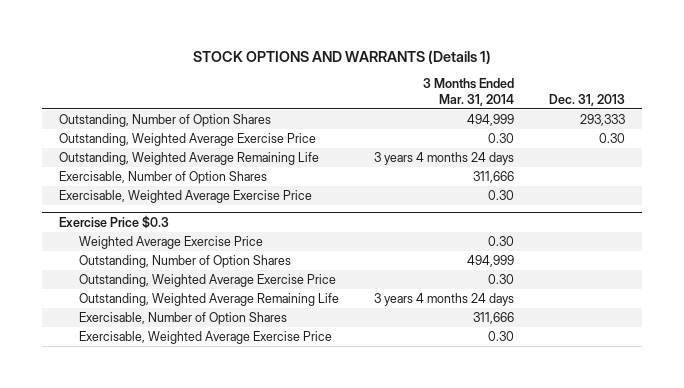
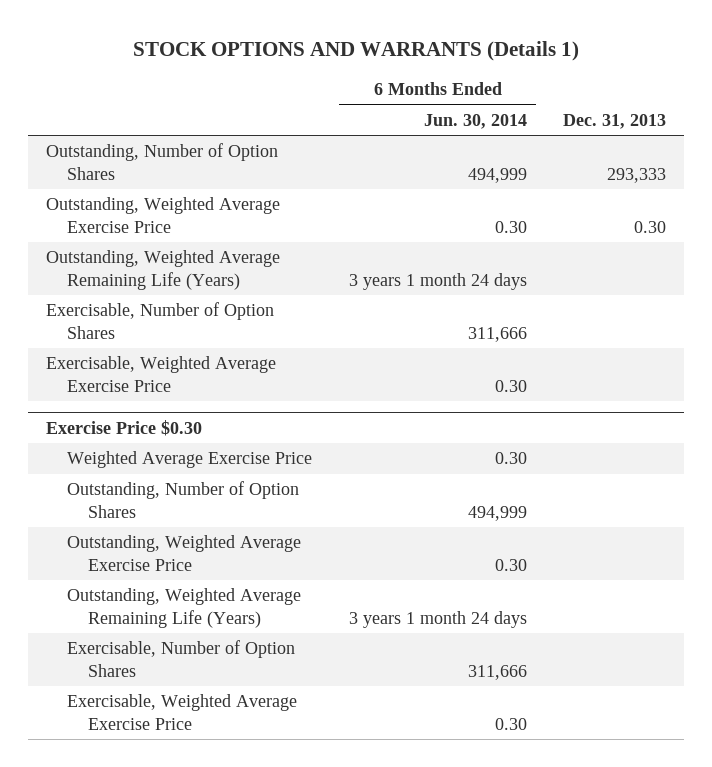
- | 3 Months Ended Mar. 31, 2014 | Dec. 31, 2013
+ | 6 Months Ended Jun. 30, 2014 | Dec. 31, 2013
- Outstanding, Weighted Average Remaining Life | 3 years 4 months 24 days |
+ Outstanding, Weighted Average Remaining Life (Years) | 3 years 1 month 24 days |
- Exercise Price $0.3
+ Exercise Price $0.30
- Outstanding, Weighted Average Remaining Life | 3 years 4 months 24 days |
+ Outstanding, Weighted Average Remaining Life (Years) | 3 years 1 month 24 days |

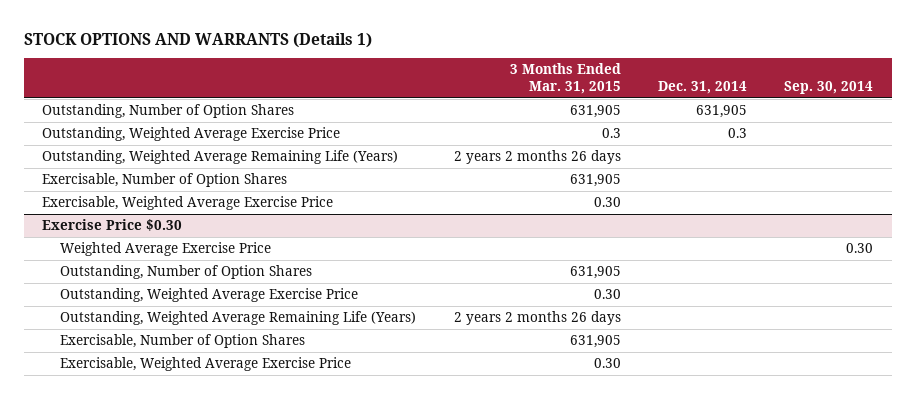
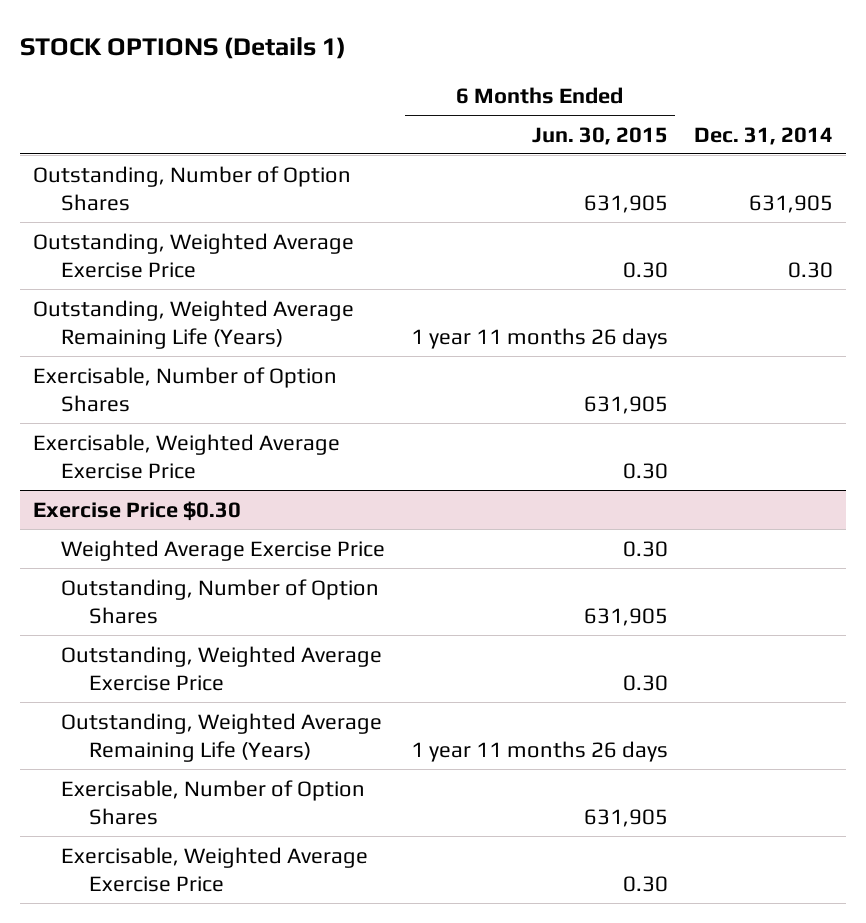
- STOCK OPTIONS AND WARRANTS (Details 1)
+ STOCK OPTIONS (Details 1)
- | 3 Months Ended Mar. 31, 2015 | Dec. 31, 2014 | Sep. 30, 2014
+ | 6 Months Ended Jun. 30, 2015 | Dec. 31, 2014
- Outstanding, Weighted Average Exercise Price | 0.3 | 0.3 |
+ Outstanding, Weighted Average Exercise Price | 0.30 | 0.30

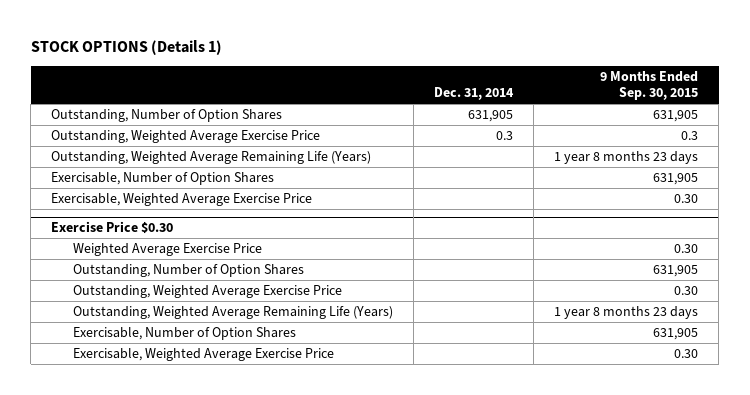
- | 6 Months Ended Jun. 30, 2015 | Dec. 31, 2014
+ | Dec. 31, 2014 | 9 Months Ended Sep. 30, 2015
- Outstanding, Weighted Average Exercise Price | 0.30 | 0.30
+ Outstanding, Weighted Average Exercise Price | 0.3 | 0.3

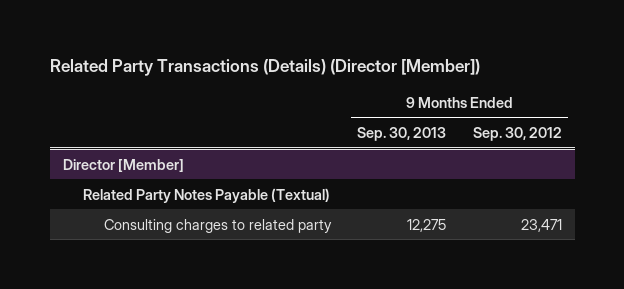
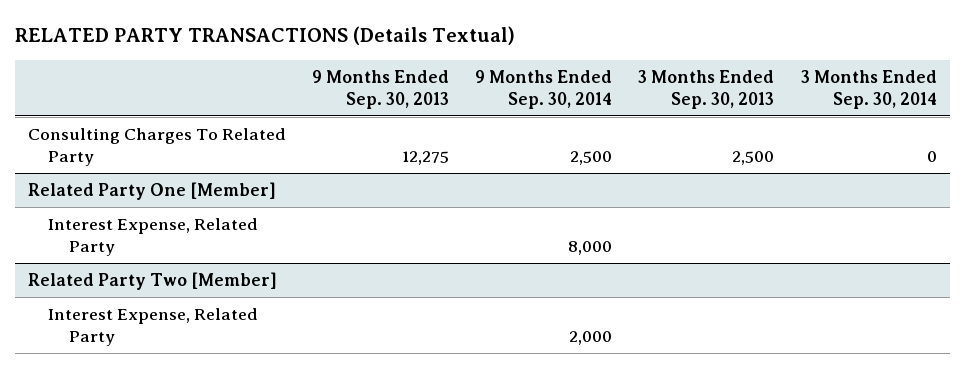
- Related Party Transactions (Details) (Director [Member])
+ RELATED PARTY TRANSACTIONS (Details Textual)
- | 9 Months Ended Sep. 30, 2013 | 9 Months Ended Sep. 30, 2012
+ | 9 Months Ended Sep. 30, 2013 | 9 Months Ended Sep. 30, 2014 | 3 Months Ended Sep. 30, 2013 | 3 Months Ended Sep. 30, 2014
- Director [Member]
- Related Party Notes Payable (Textual)
- Consulting charges to related party | 12,275 | 23,471
+ Consulting Charges To Related Party | 12,275 | 2,500 | 2,500 | 0
+ Related Party One [Member]
+ Interest Expense, Related Party | | 8,000 | |
+ Related Party Two [Member]
+ Interest Expense, Related Party | | 2,000 | |

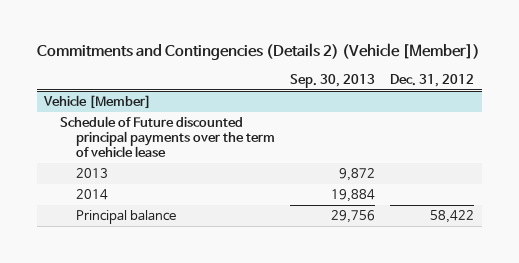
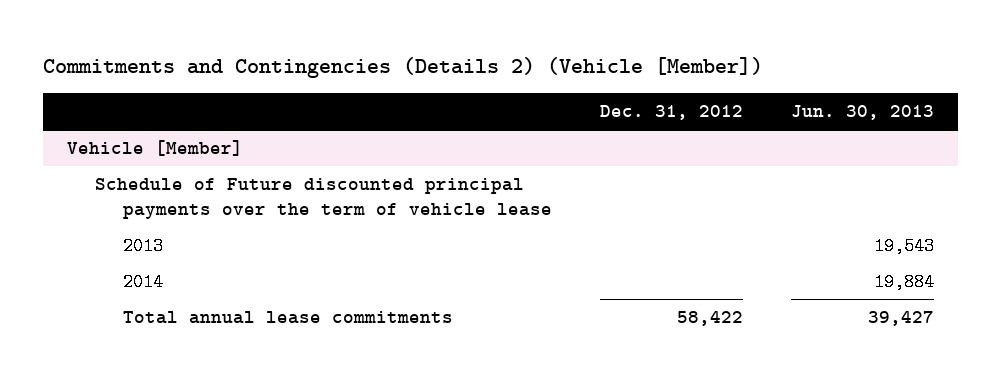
- | Sep. 30, 2013 | Dec. 31, 2012
+ | Dec. 31, 2012 | Jun. 30, 2013
@ Vehicle [Member]
- Principal balance | 29,756 | 58,422
+ Total annual lease commitments | 58,422 | 39,427

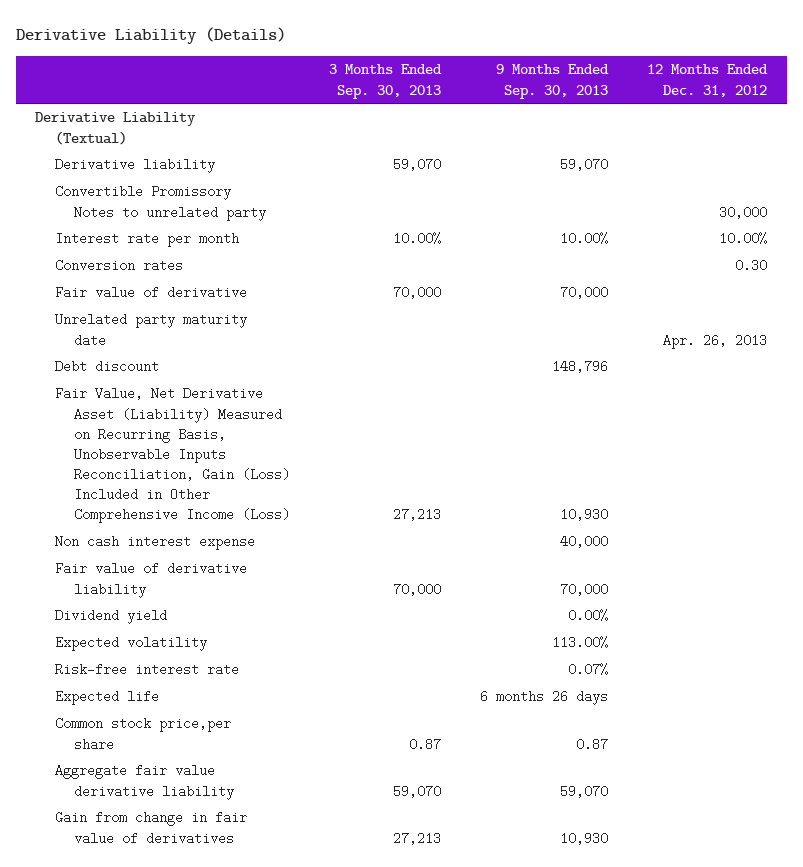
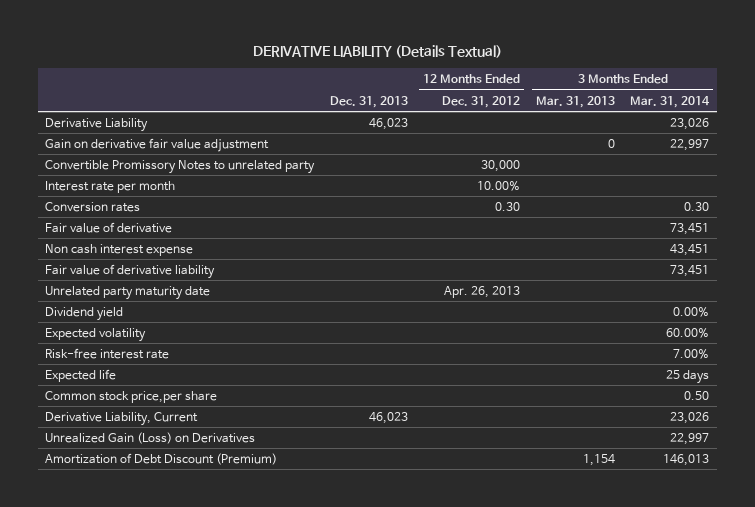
- Derivative Liability (Details)
+ DERIVATIVE LIABILITY (Details Textual)
- | 3 Months Ended Sep. 30, 2013 | 9 Months Ended Sep. 30, 2013 | 12 Months Ended Dec. 31, 2012
+ | Dec. 31, 2013 | 12 Months Ended Dec. 31, 2012 | 3 Months Ended Mar. 31, 2013 | 3 Months Ended Mar. 31, 2014
- Derivative Liability (Textual)
- Derivative liability | 59,070 | 59,070 |
+ Derivative Liability | 46,023 | | | 23,026
+ Gain on derivative fair value adjustment | | | 0 | 22,997
- Debt discount | | 148,796 |
- Fair Value, Net Derivative Asset (Liability) Measured on Recurring Basis, Unobservable Inputs Reconciliation, Gain (Loss) Included in Other Comprehensive Income (Loss) | 27,213 | 10,930 |
moved down: Unrelated party maturity date | | Apr. 26, 2013 | |
- Aggregate fair value derivative liability | 59,070 | 59,070 |
- Gain from change in fair value of derivatives | 27,213 | 10,930 |
+ Derivative Liability, Current | 46,023 | | | 23,026
+ Unrealized Gain (Loss) on Derivatives | | | | 22,997
+ Amortization of Debt Discount (Premium) | | | 1,154 | 146,013

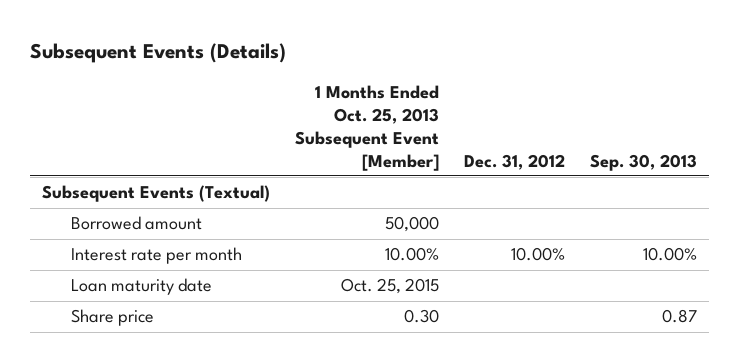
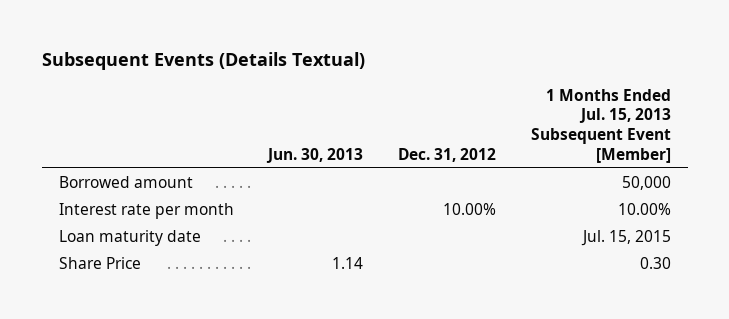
- Subsequent Events (Details)
+ Subsequent Events (Details Textual)
- | 1 Months Ended Oct. 25, 2013 Subsequent Event [Member] | Dec. 31, 2012 | Sep. 30, 2013
+ | Jun. 30, 2013 | Dec. 31, 2012 | 1 Months Ended Jul. 15, 2013 Subsequent Event [Member]
- Subsequent Events (Textual)
- Share price | 0.30 | | 0.87
+ Share Price | 1.14 | | 0.30

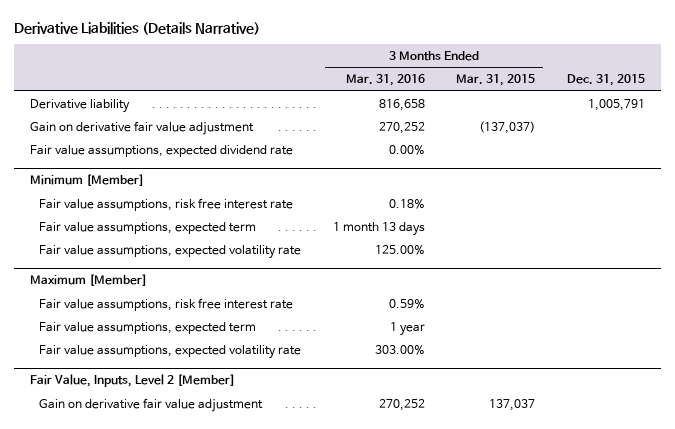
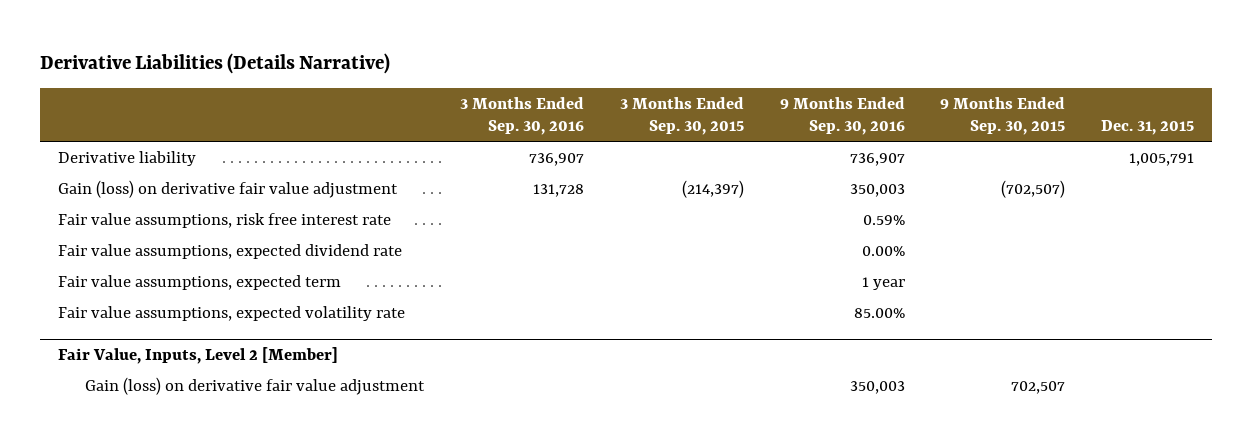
- | 3 Months Ended Mar. 31, 2016 | 3 Months Ended Mar. 31, 2015 | Dec. 31, 2015
+ | 3 Months Ended Sep. 30, 2016 | 3 Months Ended Sep. 30, 2015 | 9 Months Ended Sep. 30, 2016 | 9 Months Ended Sep. 30, 2015 | Dec. 31, 2015
- Gain on derivative fair value adjustment | 270,252 | (137,037) |
+ Gain (loss) on derivative fair value adjustment | 131,728 | (214,397) | 350,003 | (702,507) |
+ Fair value assumptions, risk free interest rate | | | 0.59% | |
- Minimum [Member]
- Fair value assumptions, risk free interest rate | 0.18% | |
- Fair value assumptions, expected term | 1 month 13 days | |
- Fair value assumptions, expected volatility rate | 125.00% | |
- Maximum [Member]
- Fair value assumptions, risk free interest rate | 0.59% | |
- Fair value assumptions, expected term | 1 year | |
- Fair value assumptions, expected volatility rate | 303.00% | |
+ Fair value assumptions, expected term | | | 1 year | |
+ Fair value assumptions, expected volatility rate | | | 85.00% | |
@ Fair Value, Inputs, Level 2 [Member]
- Gain on derivative fair value adjustment | 270,252 | 137,037 |
+ Gain (loss) on derivative fair value adjustment | | | 350,003 | 702,507 |

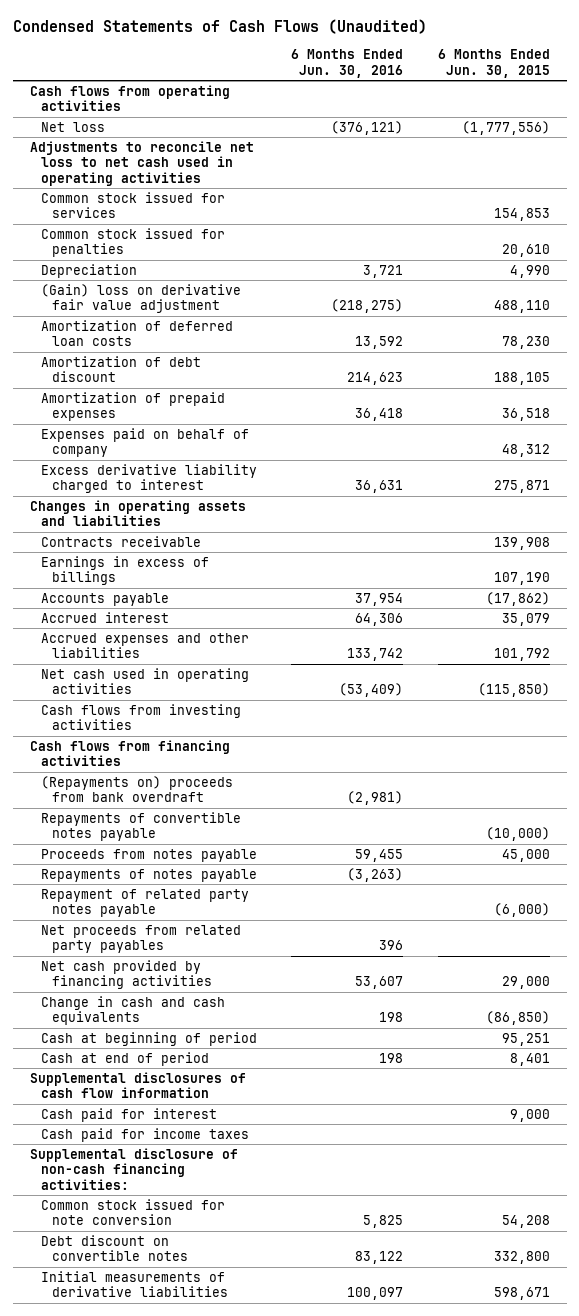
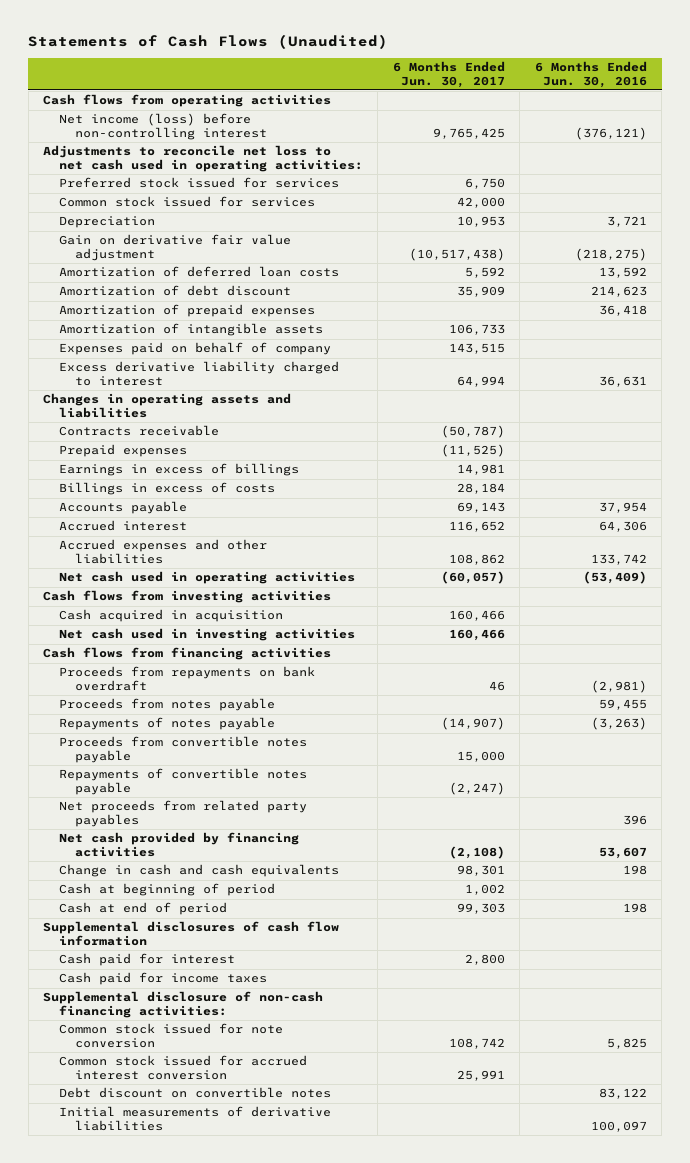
- Condensed Statements of Cash Flows (Unaudited)
+ Statements of Cash Flows (Unaudited)
- | 6 Months Ended Jun. 30, 2016 | 6 Months Ended Jun. 30, 2015
+ | 6 Months Ended Jun. 30, 2017 | 6 Months Ended Jun. 30, 2016
- Net loss | (376,121) | (1,777,556)
- Adjustments to reconcile net loss to net cash used in operating activities
+ Net income (loss) before non-controlling interest | 9,765,425 | (376,121)
+ Adjustments to reconcile net loss to net cash used in operating activities:
+ Preferred stock issued for services | 6,750 |
- Common stock issued for penalties | | 20,610
- (Gain) loss on derivative fair value adjustment | (218,275) | 488,110
+ Gain on derivative fair value adjustment | (10,517,438) | (218,275)
+ Amortization of intangible assets | 106,733 |
+ Prepaid expenses | (11,525) |
+ Billings in excess of costs | 28,184 |
+ Cash acquired in acquisition | 160,466 |
+ Net cash used in investing activities | 160,466 |
- (Repayments on) proceeds from bank overdraft | (2,981) |
+ Proceeds from repayments on bank overdraft | 46 | (2,981)
- Repayment of related party notes payable | | (6,000)
+ Proceeds from convertible notes payable | 15,000 |
moved down: Repayments of convertible notes payable | (2,247) |
+ Common stock issued for accrued interest conversion | 25,991 |

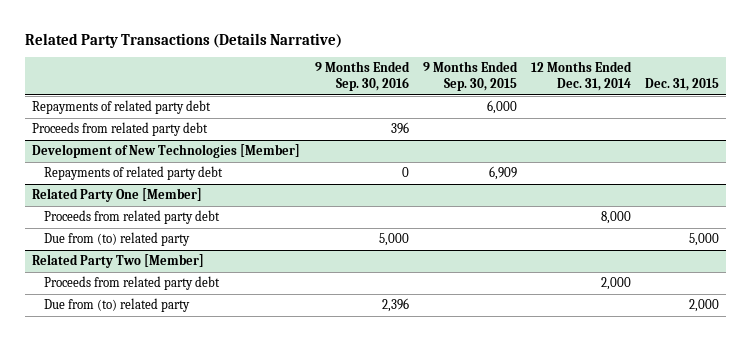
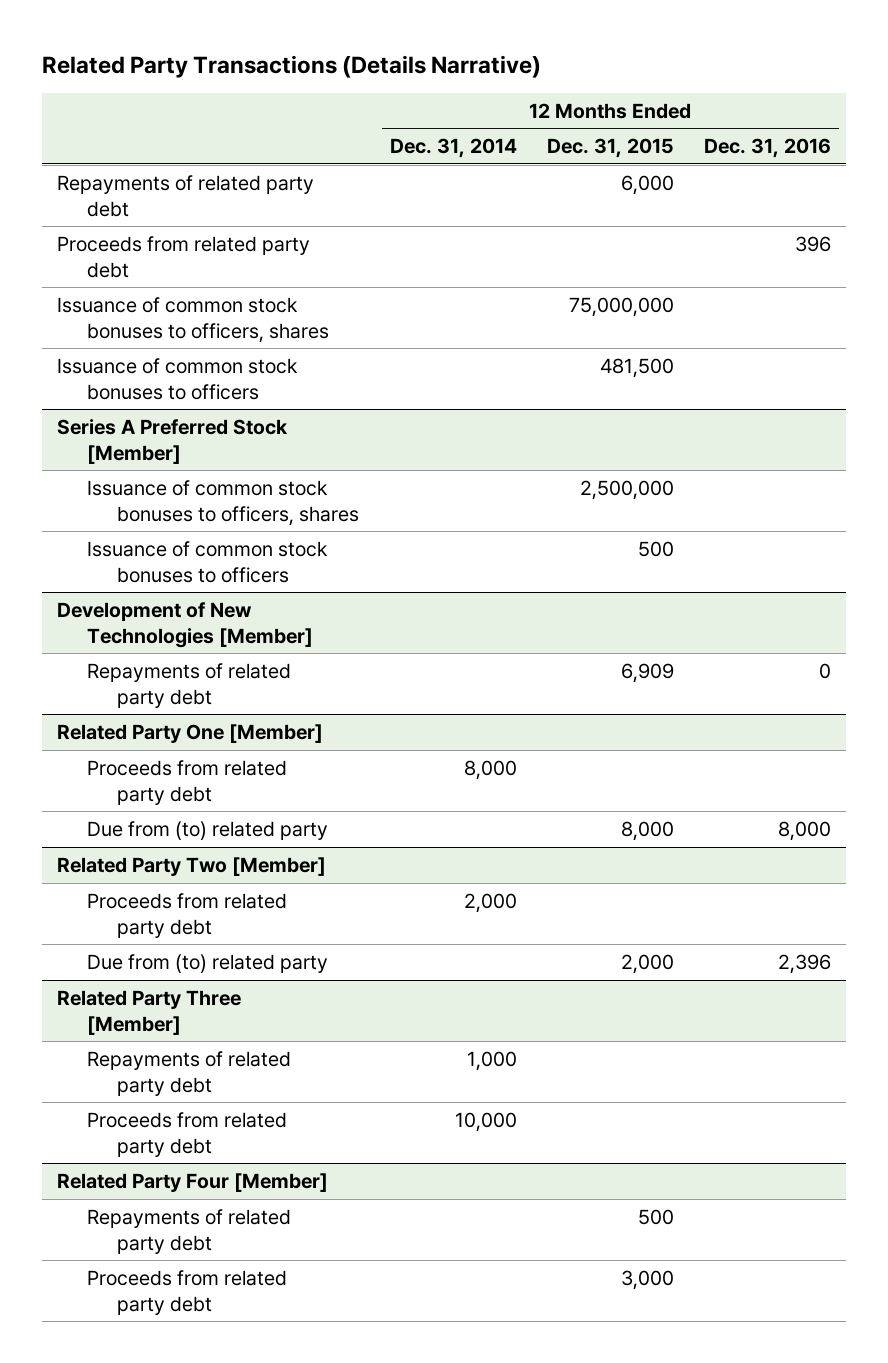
- | 9 Months Ended Sep. 30, 2016 | 9 Months Ended Sep. 30, 2015 | 12 Months Ended Dec. 31, 2014 | Dec. 31, 2015
+ | 12 Months Ended Dec. 31, 2014 | 12 Months Ended Dec. 31, 2015 | 12 Months Ended Dec. 31, 2016
+ Issuance of common stock bonuses to officers, shares | | 75,000,000 |
+ Issuance of common stock bonuses to officers | | 481,500 |
+ Series A Preferred Stock [Member]
+ Issuance of common stock bonuses to officers, shares | | 2,500,000 |
+ Issuance of common stock bonuses to officers | | 500 |
+ Related Party Three [Member]
+ Repayments of related party debt | 1,000 | |
+ Proceeds from related party debt | 10,000 | |
+ Related Party Four [Member]
+ Repayments of related party debt | | 500 |
+ Proceeds from related party debt | | 3,000 |

